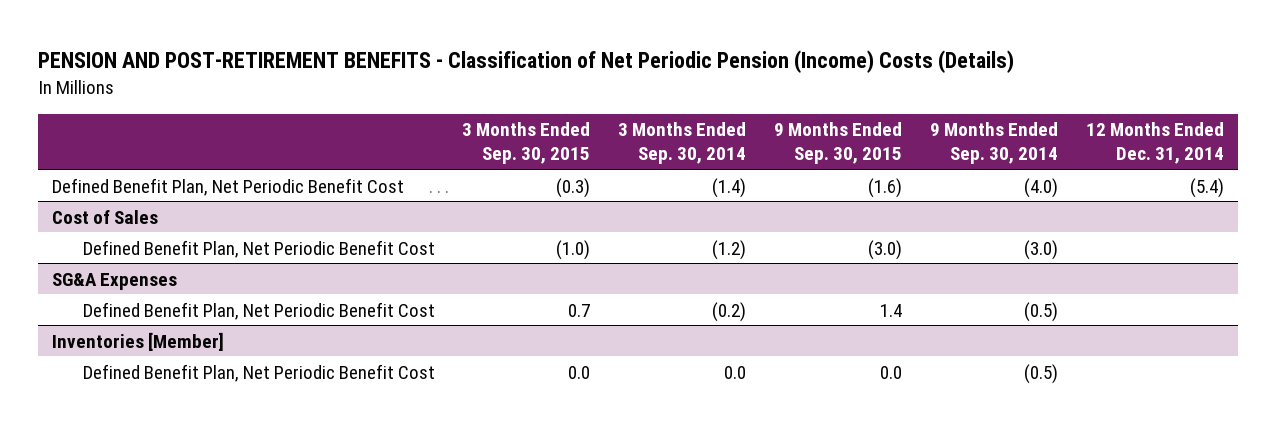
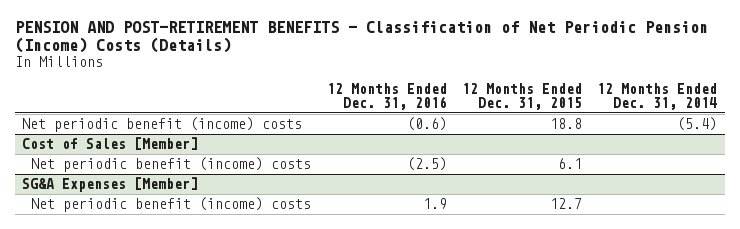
- | 3 Months Ended Sep. 30, 2015 | 3 Months Ended Sep. 30, 2014 | 9 Months Ended Sep. 30, 2015 | 9 Months Ended Sep. 30, 2014 | 12 Months Ended Dec. 31, 2014
+ | 12 Months Ended Dec. 31, 2016 | 12 Months Ended Dec. 31, 2015 | 12 Months Ended Dec. 31, 2014
- Defined Benefit Plan, Net Periodic Benefit Cost | (0.3) | (1.4) | (1.6) | (4.0) | (5.4)
- Cost of Sales
- Defined Benefit Plan, Net Periodic Benefit Cost | (1.0) | (1.2) | (3.0) | (3.0) |
- SG&A Expenses
- Defined Benefit Plan, Net Periodic Benefit Cost | 0.7 | (0.2) | 1.4 | (0.5) |
- Inventories [Member]
- Defined Benefit Plan, Net Periodic Benefit Cost | 0.0 | 0.0 | 0.0 | (0.5) |
+ Net periodic benefit (income) costs | (0.6) | 18.8 | (5.4)
+ Cost of Sales [Member]
+ Net periodic benefit (income) costs | (2.5) | 6.1 |
+ SG&A Expenses [Member]
+ Net periodic benefit (income) costs | 1.9 | 12.7 |

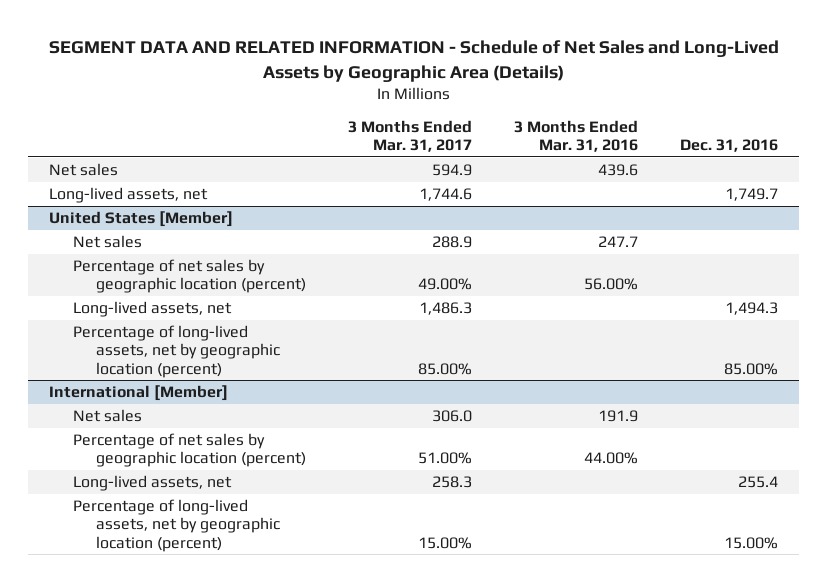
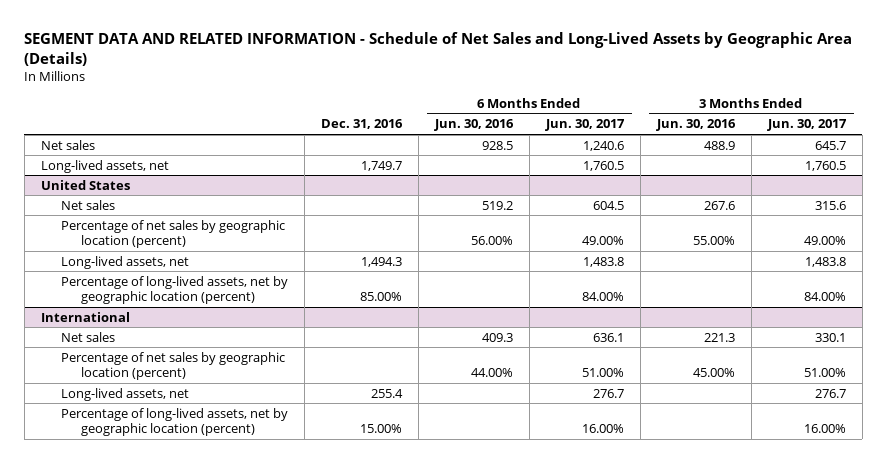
- | 3 Months Ended Mar. 31, 2017 | 3 Months Ended Mar. 31, 2016 | Dec. 31, 2016
+ | Dec. 31, 2016 | 6 Months Ended Jun. 30, 2016 | 6 Months Ended Jun. 30, 2017 | 3 Months Ended Jun. 30, 2016 | 3 Months Ended Jun. 30, 2017
- United States [Member]
+ United States
- International [Member]
+ International

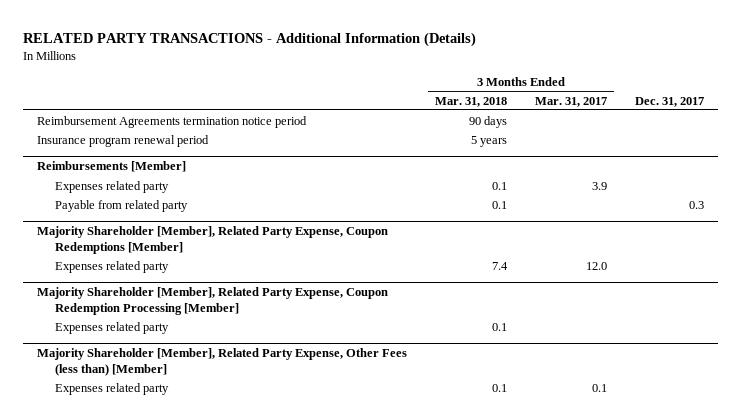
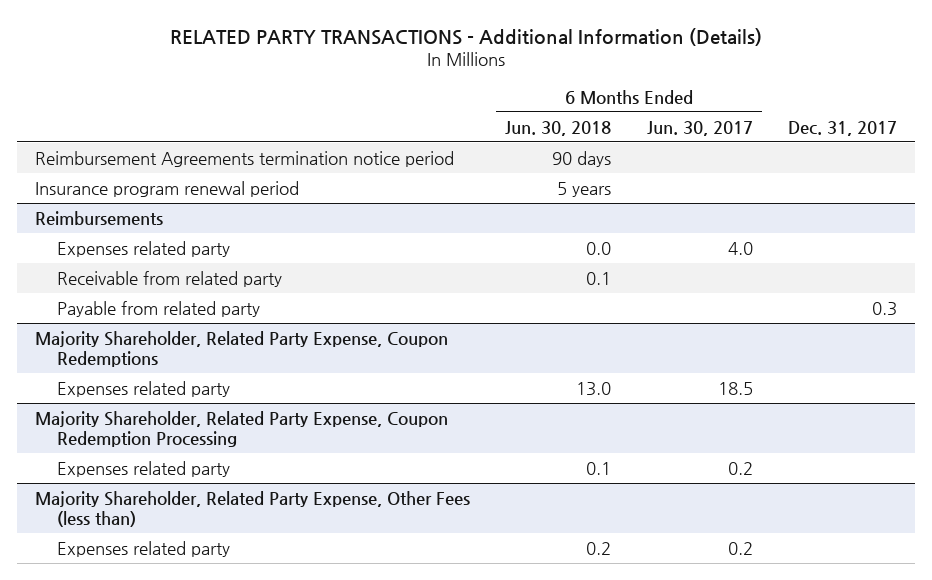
- | 3 Months Ended Mar. 31, 2018 | 3 Months Ended Mar. 31, 2017 | Dec. 31, 2017
+ | 6 Months Ended Jun. 30, 2018 | 6 Months Ended Jun. 30, 2017 | Dec. 31, 2017
- Reimbursements [Member]
+ Reimbursements
+ Receivable from related party | 0.1 | |
- Majority Shareholder [Member], Related Party Expense, Coupon Redemptions [Member]
+ Majority Shareholder, Related Party Expense, Coupon Redemptions
- Majority Shareholder [Member], Related Party Expense, Coupon Redemption Processing [Member]
+ Majority Shareholder, Related Party Expense, Coupon Redemption Processing
- Majority Shareholder [Member], Related Party Expense, Other Fees (less than) [Member]
+ Majority Shareholder, Related Party Expense, Other Fees (less than)

